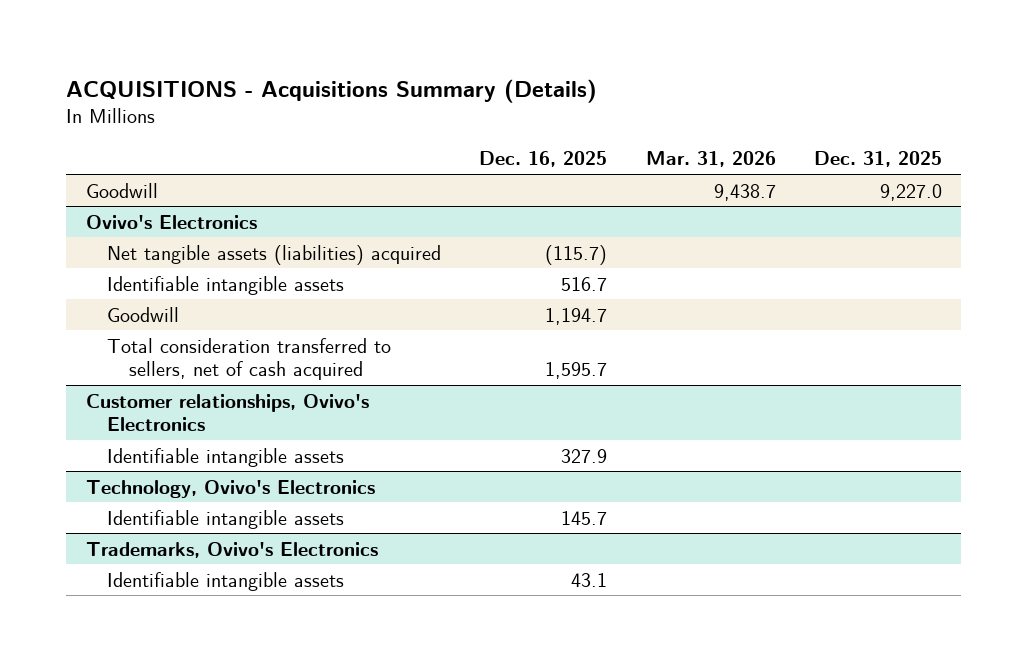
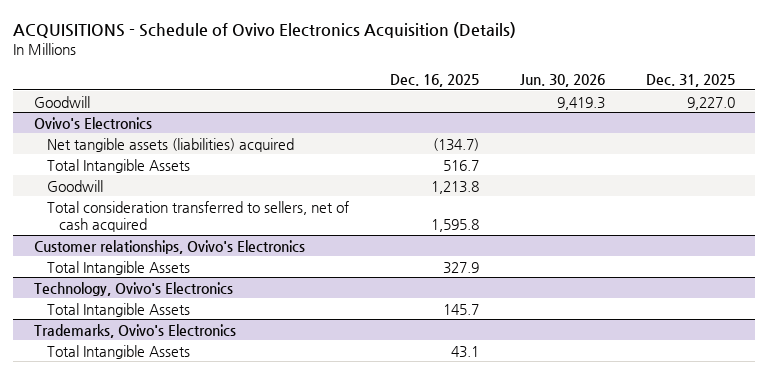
- ACQUISITIONS - Acquisitions Summary (Details)
+ ACQUISITIONS - Schedule of Ovivo Electronics Acquisition (Details)
- | Dec. 16, 2025 | Mar. 31, 2026 | Dec. 31, 2025
+ | Dec. 16, 2025 | Jun. 30, 2026 | Dec. 31, 2025
@ Ovivo's Electronics
- Net tangible assets (liabilities) acquired | (115.7) | |
- Identifiable intangible assets | 516.7 | |
- Goodwill | 1,194.7 | |
- Total consideration transferred to sellers, net of cash acquired | 1,595.7 | |
+ Net tangible assets (liabilities) acquired | (134.7) | |
+ Total Intangible Assets | 516.7 | |
+ Goodwill | 1,213.8 | |
+ Total consideration transferred to sellers, net of cash acquired | 1,595.8 | |
@ Customer relationships, Ovivo's Electronics
- Identifiable intangible assets | 327.9 | |
+ Total Intangible Assets | 327.9 | |
@ Technology, Ovivo's Electronics
- Identifiable intangible assets | 145.7 | |
+ Total Intangible Assets | 145.7 | |
@ Trademarks, Ovivo's Electronics
- Identifiable intangible assets | 43.1 | |
+ Total Intangible Assets | 43.1 | |

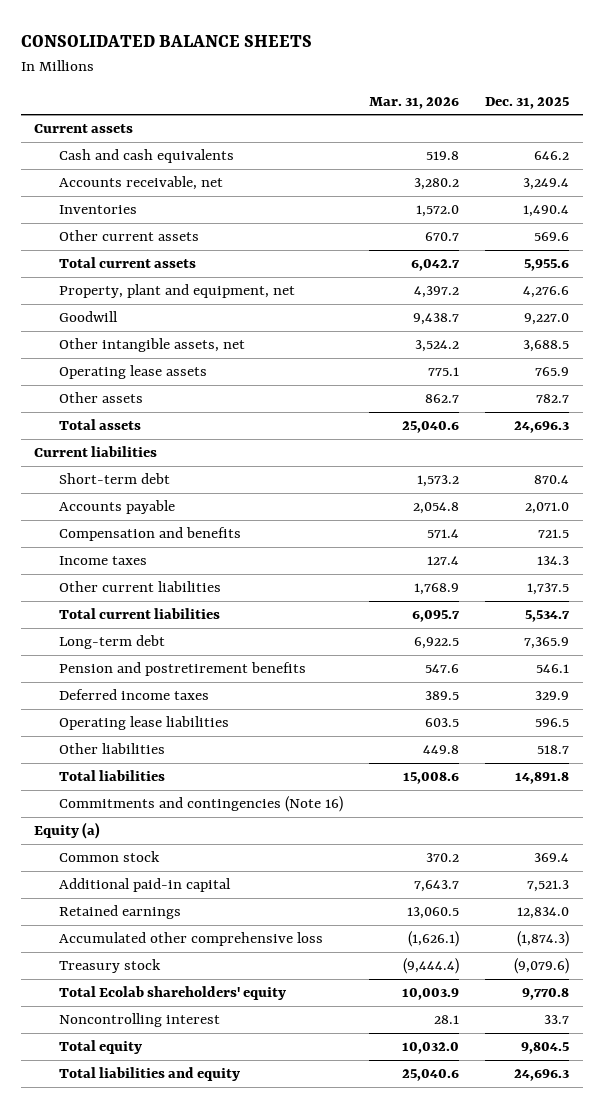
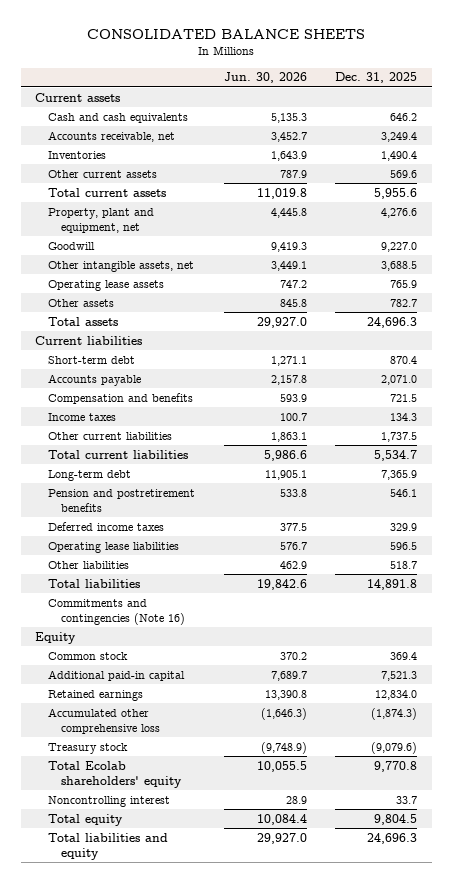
- | Mar. 31, 2026 | Dec. 31, 2025
+ | Jun. 30, 2026 | Dec. 31, 2025
- Equity (a)
+ Equity

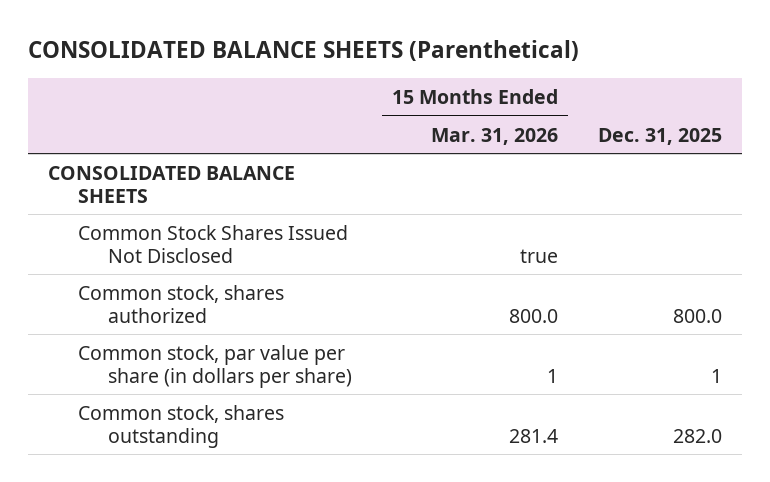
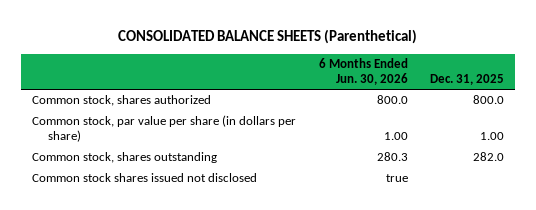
- | 15 Months Ended Mar. 31, 2026 | Dec. 31, 2025
+ | 6 Months Ended Jun. 30, 2026 | Dec. 31, 2025
- CONSOLIDATED BALANCE SHEETS
- Common Stock Shares Issued Not Disclosed | true |
- Common stock, par value per share (in dollars per share) | 1 | 1
+ Common stock, par value per share (in dollars per share) | 1.00 | 1.00
+ Common stock shares issued not disclosed | true |

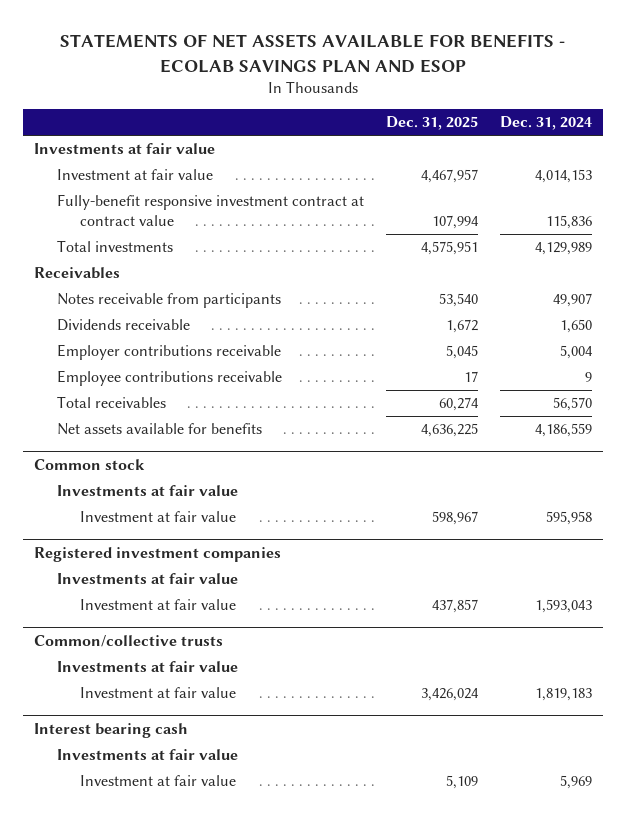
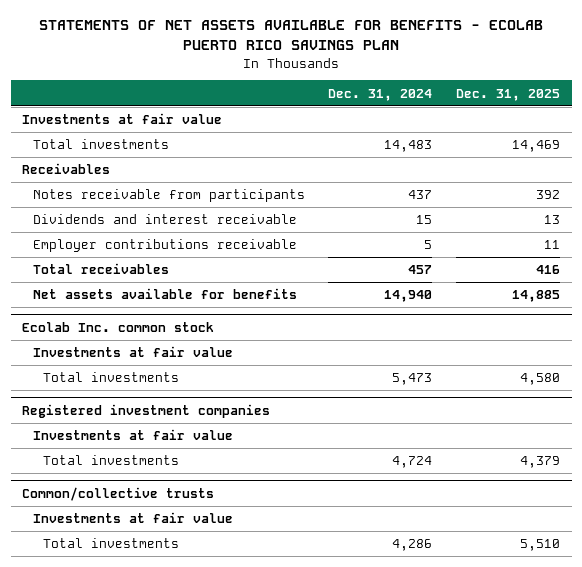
- STATEMENTS OF NET ASSETS AVAILABLE FOR BENEFITS - ECOLAB SAVINGS PLAN AND ESOP
+ STATEMENTS OF NET ASSETS AVAILABLE FOR BENEFITS - ECOLAB PUERTO RICO SAVINGS PLAN
- | Dec. 31, 2025 | Dec. 31, 2024
+ | Dec. 31, 2024 | Dec. 31, 2025
- Investment at fair value | 4,467,957 | 4,014,153
- Fully-benefit responsive investment contract at contract value | 107,994 | 115,836
- Total investments | 4,575,951 | 4,129,989
+ Total investments | 14,483 | 14,469
- Notes receivable from participants | 53,540 | 49,907
- Dividends receivable | 1,672 | 1,650
- Employer contributions receivable | 5,045 | 5,004
- Employee contributions receivable | 17 | 9
- Total receivables | 60,274 | 56,570
- Net assets available for benefits | 4,636,225 | 4,186,559
- Common stock
+ Notes receivable from participants | 437 | 392
+ Dividends and interest receivable | 15 | 13
+ Employer contributions receivable | 5 | 11
+ Total receivables | 457 | 416
+ Net assets available for benefits | 14,940 | 14,885
+ Ecolab Inc. common stock
- Investment at fair value | 598,967 | 595,958
+ Total investments | 5,473 | 4,580
@ Registered investment companies
- Investment at fair value | 437,857 | 1,593,043
+ Total investments | 4,724 | 4,379
@ Common/collective trusts
- Investment at fair value | 3,426,024 | 1,819,183
- Interest bearing cash
- Investments at fair value
- Investment at fair value | 5,109 | 5,969
@ Common/collective trusts
+ Total investments | 4,286 | 5,510

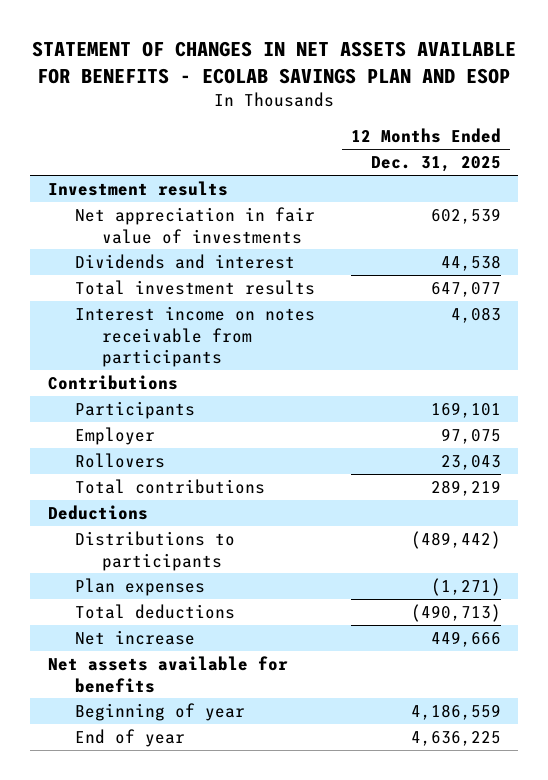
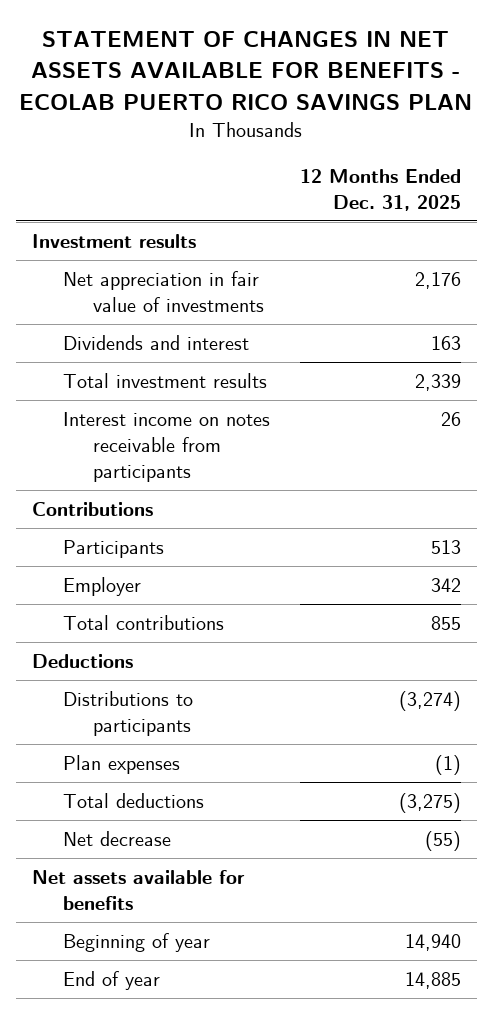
- STATEMENT OF CHANGES IN NET ASSETS AVAILABLE FOR BENEFITS - ECOLAB SAVINGS PLAN AND ESOP
+ STATEMENT OF CHANGES IN NET ASSETS AVAILABLE FOR BENEFITS - ECOLAB PUERTO RICO SAVINGS PLAN
- Net appreciation in fair value of investments | 602,539
- Dividends and interest | 44,538
- Total investment results | 647,077
- Interest income on notes receivable from participants | 4,083
+ Net appreciation in fair value of investments | 2,176
+ Dividends and interest | 163
+ Total investment results | 2,339
+ Interest income on notes receivable from participants | 26
- Participants | 169,101
- Employer | 97,075
- Rollovers | 23,043
- Total contributions | 289,219
+ Participants | 513
+ Employer | 342
+ Total contributions | 855
- Distributions to participants | (489,442)
- Plan expenses | (1,271)
- Total deductions | (490,713)
- Net increase | 449,666
+ Distributions to participants | (3,274)
+ Plan expenses | (1)
+ Total deductions | (3,275)
+ Net decrease | (55)
- Beginning of year | 4,186,559
- End of year | 4,636,225
+ Beginning of year | 14,940
+ End of year | 14,885

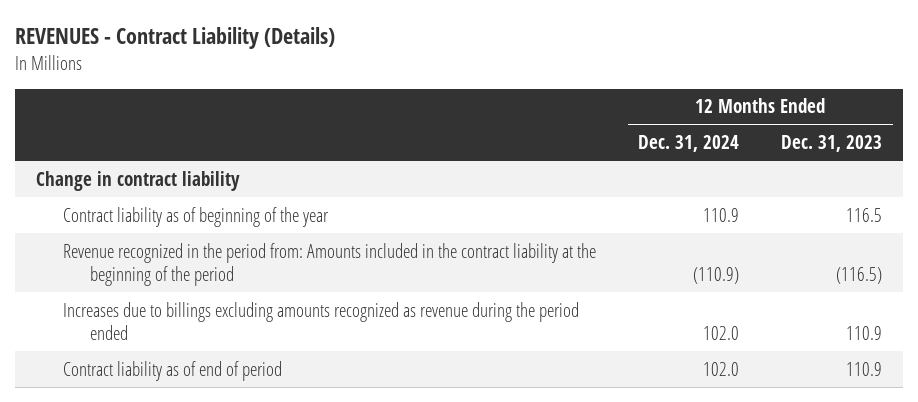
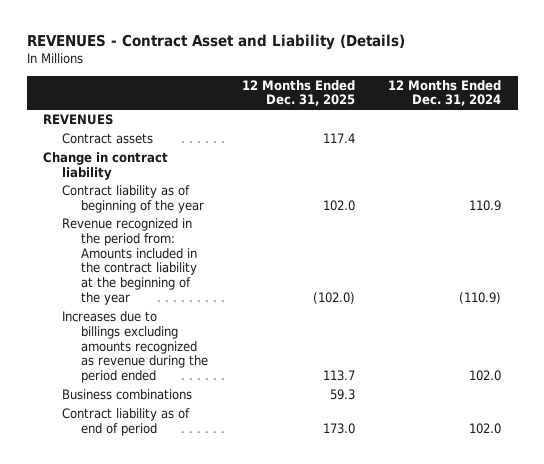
- REVENUES - Contract Liability (Details)
+ REVENUES - Contract Asset and Liability (Details)
- | 12 Months Ended Dec. 31, 2024 | 12 Months Ended Dec. 31, 2023
+ | 12 Months Ended Dec. 31, 2025 | 12 Months Ended Dec. 31, 2024
+ REVENUES
+ Contract assets | 117.4 |
- Revenue recognized in the period from: Amounts included in the contract liability at the beginning of the period | (110.9) | (116.5)
+ Revenue recognized in the period from: Amounts included in the contract liability at the beginning of the year | (102.0) | (110.9)
+ Business combinations | 59.3 |

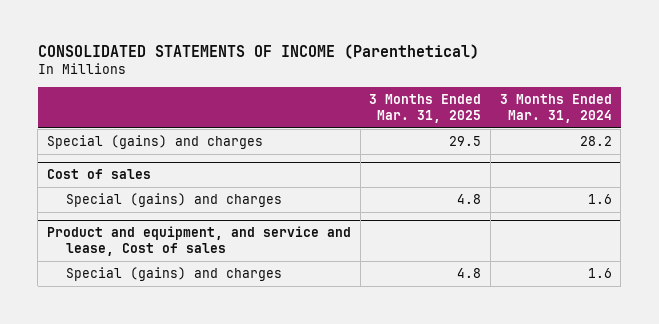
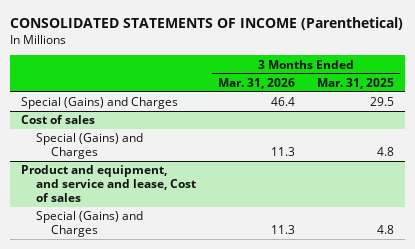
- | 3 Months Ended Mar. 31, 2025 | 3 Months Ended Mar. 31, 2024
+ | 3 Months Ended Mar. 31, 2026 | 3 Months Ended Mar. 31, 2025
- Special (gains) and charges | 29.5 | 28.2
+ Special (Gains) and Charges | 46.4 | 29.5
@ Cost of sales
- Special (gains) and charges | 4.8 | 1.6
+ Special (Gains) and Charges | 11.3 | 4.8
@ Product and equipment, and service and lease, Cost of sales
- Special (gains) and charges | 4.8 | 1.6
+ Special (Gains) and Charges | 11.3 | 4.8

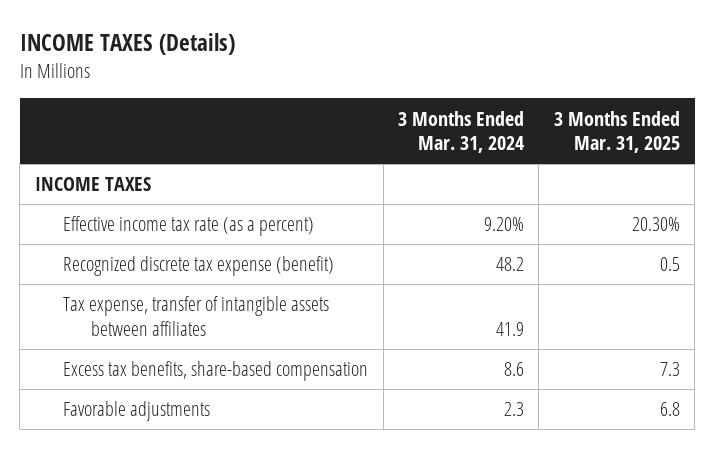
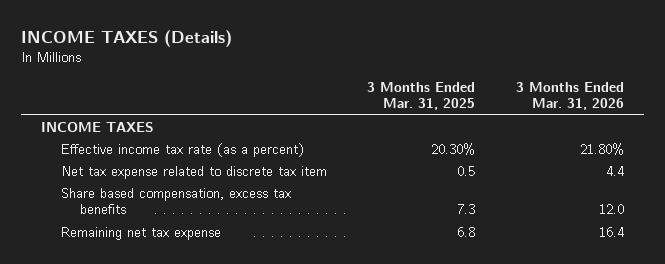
- | 3 Months Ended Mar. 31, 2024 | 3 Months Ended Mar. 31, 2025
+ | 3 Months Ended Mar. 31, 2025 | 3 Months Ended Mar. 31, 2026
- Recognized discrete tax expense (benefit) | 48.2 | 0.5
- Tax expense, transfer of intangible assets between affiliates | 41.9 |
- Excess tax benefits, share-based compensation | 8.6 | 7.3
- Favorable adjustments | 2.3 | 6.8
+ Net tax expense related to discrete tax item | 0.5 | 4.4
+ Share based compensation, excess tax benefits | 7.3 | 12.0
+ Remaining net tax expense | 6.8 | 16.4

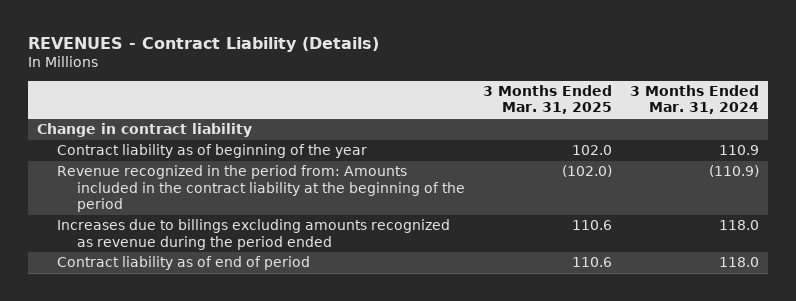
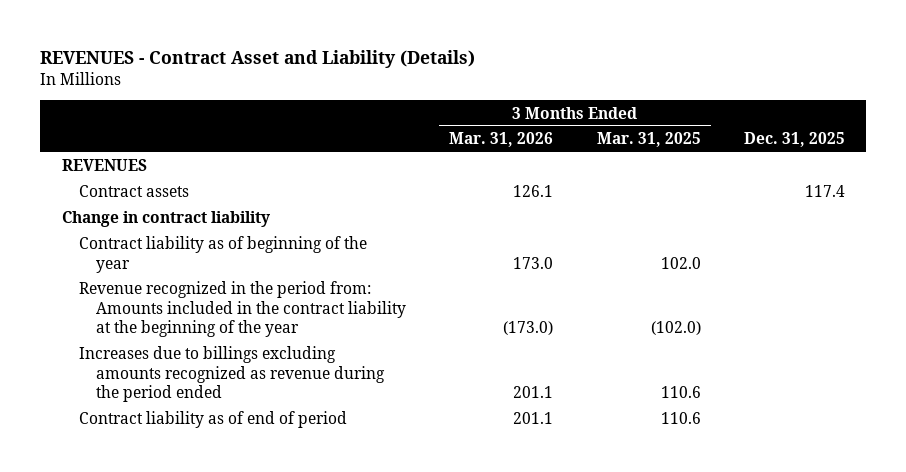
- REVENUES - Contract Liability (Details)
+ REVENUES - Contract Asset and Liability (Details)
- | 3 Months Ended Mar. 31, 2025 | 3 Months Ended Mar. 31, 2024
+ | 3 Months Ended Mar. 31, 2026 | 3 Months Ended Mar. 31, 2025 | Dec. 31, 2025
+ REVENUES
+ Contract assets | 126.1 | | 117.4
- Revenue recognized in the period from: Amounts included in the contract liability at the beginning of the period | (102.0) | (110.9)
+ Revenue recognized in the period from: Amounts included in the contract liability at the beginning of the year | (173.0) | (102.0) |

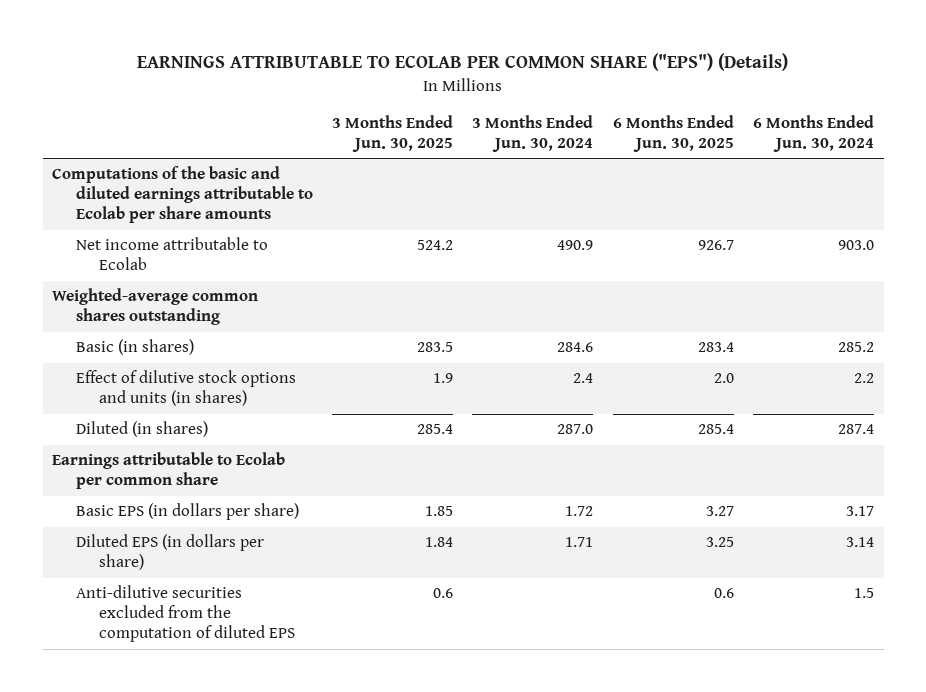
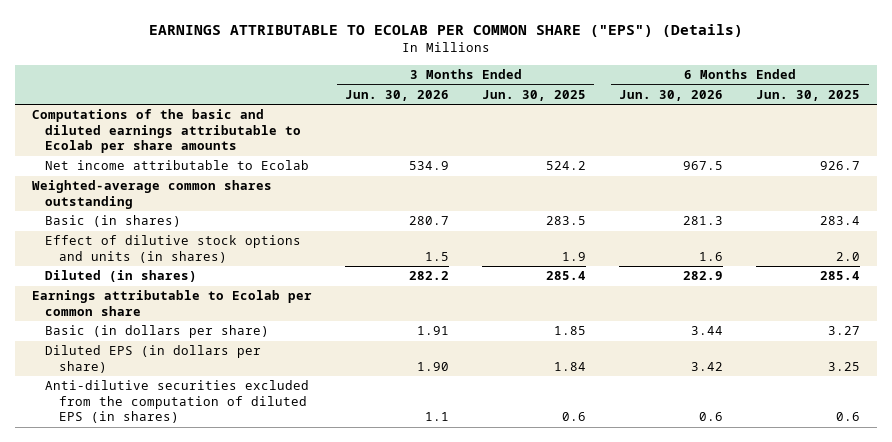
- | 3 Months Ended Jun. 30, 2025 | 3 Months Ended Jun. 30, 2024 | 6 Months Ended Jun. 30, 2025 | 6 Months Ended Jun. 30, 2024
+ | 3 Months Ended Jun. 30, 2026 | 3 Months Ended Jun. 30, 2025 | 6 Months Ended Jun. 30, 2026 | 6 Months Ended Jun. 30, 2025
- Basic EPS (in dollars per share) | 1.85 | 1.72 | 3.27 | 3.17
+ Basic (in dollars per share) | 1.91 | 1.85 | 3.44 | 3.27
- Anti-dilutive securities excluded from the computation of diluted EPS | 0.6 | | 0.6 | 1.5
+ Anti-dilutive securities excluded from the computation of diluted EPS (in shares) | 1.1 | 0.6 | 0.6 | 0.6

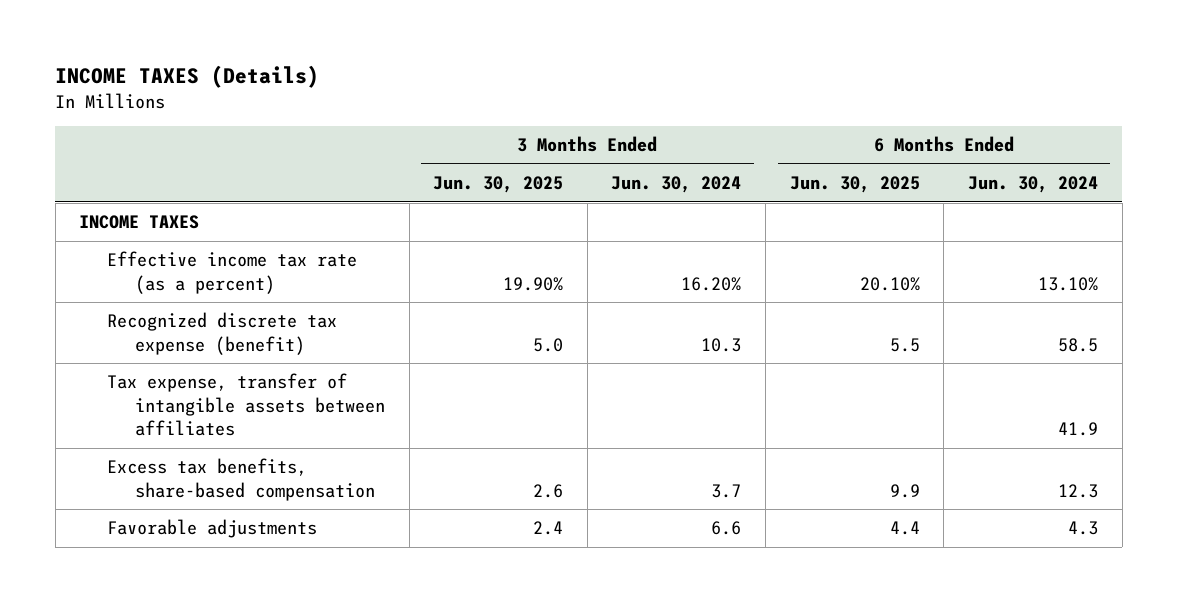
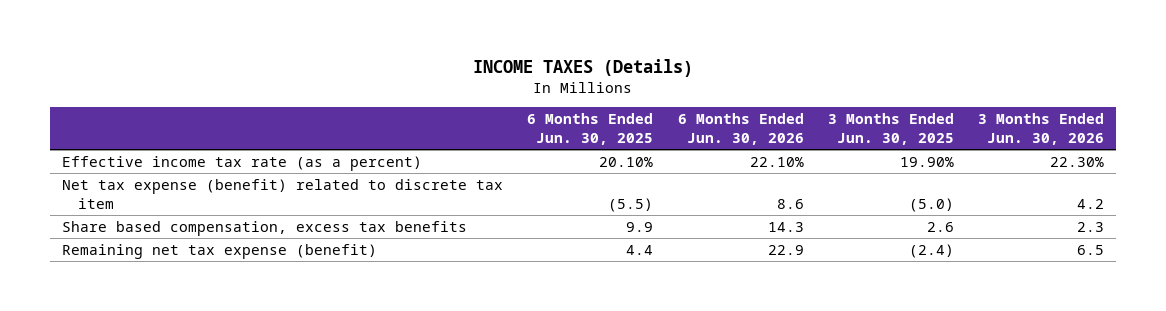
- | 3 Months Ended Jun. 30, 2025 | 3 Months Ended Jun. 30, 2024 | 6 Months Ended Jun. 30, 2025 | 6 Months Ended Jun. 30, 2024
+ | 6 Months Ended Jun. 30, 2025 | 6 Months Ended Jun. 30, 2026 | 3 Months Ended Jun. 30, 2025 | 3 Months Ended Jun. 30, 2026
- INCOME TAXES
- Recognized discrete tax expense (benefit) | 5.0 | 10.3 | 5.5 | 58.5
- Tax expense, transfer of intangible assets between affiliates | | | | 41.9
- Excess tax benefits, share-based compensation | 2.6 | 3.7 | 9.9 | 12.3
- Favorable adjustments | 2.4 | 6.6 | 4.4 | 4.3
+ Net tax expense (benefit) related to discrete tax item | (5.5) | 8.6 | (5.0) | 4.2
+ Share based compensation, excess tax benefits | 9.9 | 14.3 | 2.6 | 2.3
+ Remaining net tax expense (benefit) | 4.4 | 22.9 | (2.4) | 6.5

